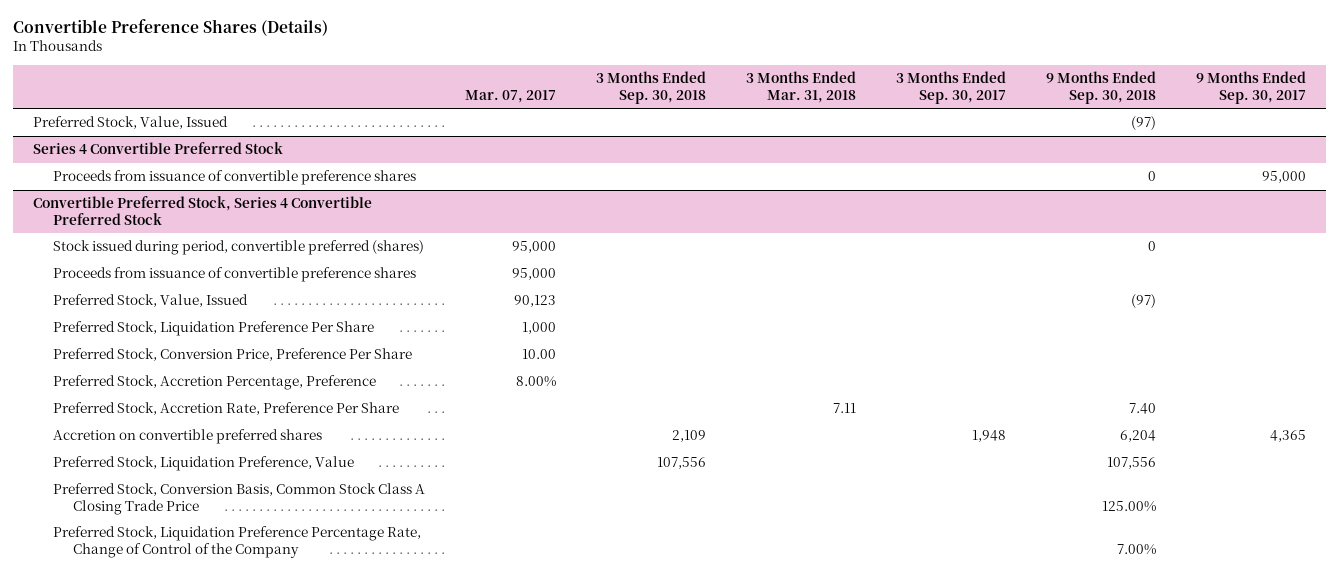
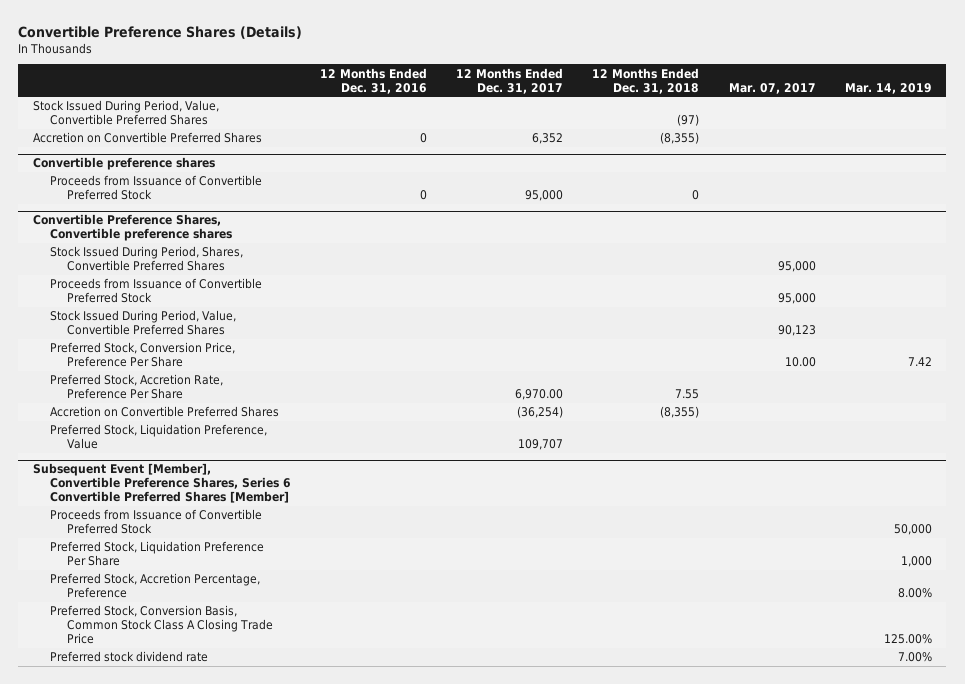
- | Mar. 07, 2017 | 3 Months Ended Sep. 30, 2018 | 3 Months Ended Mar. 31, 2018 | 3 Months Ended Sep. 30, 2017 | 9 Months Ended Sep. 30, 2018 | 9 Months Ended Sep. 30, 2017
+ | 12 Months Ended Dec. 31, 2016 | 12 Months Ended Dec. 31, 2017 | 12 Months Ended Dec. 31, 2018 | Mar. 07, 2017 | Mar. 14, 2019
- Preferred Stock, Value, Issued | | | | | (97) |
- Series 4 Convertible Preferred Stock
- Proceeds from issuance of convertible preference shares | | | | | 0 | 95,000
- Convertible Preferred Stock, Series 4 Convertible Preferred Stock
- Stock issued during period, convertible preferred (shares) | 95,000 | | | | 0 |
- Proceeds from issuance of convertible preference shares | 95,000 | | | | |
- Preferred Stock, Value, Issued | 90,123 | | | | (97) |
- Preferred Stock, Liquidation Preference Per Share | 1,000 | | | | |
+ Stock Issued During Period, Value, Convertible Preferred Shares | | | (97) | |
+ Accretion on Convertible Preferred Shares | 0 | 6,352 | (8,355) | |
+ Convertible preference shares
+ Proceeds from Issuance of Convertible Preferred Stock | 0 | 95,000 | 0 | |
+ Convertible Preference Shares, Convertible preference shares
+ Stock Issued During Period, Shares, Convertible Preferred Shares | | | | 95,000 |
+ Proceeds from Issuance of Convertible Preferred Stock | | | | 95,000 |
+ Stock Issued During Period, Value, Convertible Preferred Shares | | | | 90,123 |
- Preferred Stock, Accretion Percentage, Preference | 8.00% | | | | |
- Accretion on convertible preferred shares | | 2,109 | | 1,948 | 6,204 | 4,365
+ Accretion on Convertible Preferred Shares | | (36,254) | (8,355) | |
- Preferred Stock, Conversion Basis, Common Stock Class A Closing Trade Price | | | | | 125.00% |
- Preferred Stock, Liquidation Preference Percentage Rate, Change of Control of the Company | | | | | 7.00% |
+ Subsequent Event [Member], Convertible Preference Shares, Series 6 Convertible Preferred Shares [Member]
+ Proceeds from Issuance of Convertible Preferred Stock | | | | | 50,000
+ Preferred Stock, Liquidation Preference Per Share | | | | | 1,000
+ Preferred Stock, Accretion Percentage, Preference | | | | | 8.00%
+ Preferred Stock, Conversion Basis, Common Stock Class A Closing Trade Price | | | | | 125.00%
+ Preferred stock dividend rate | | | | | 7.00%

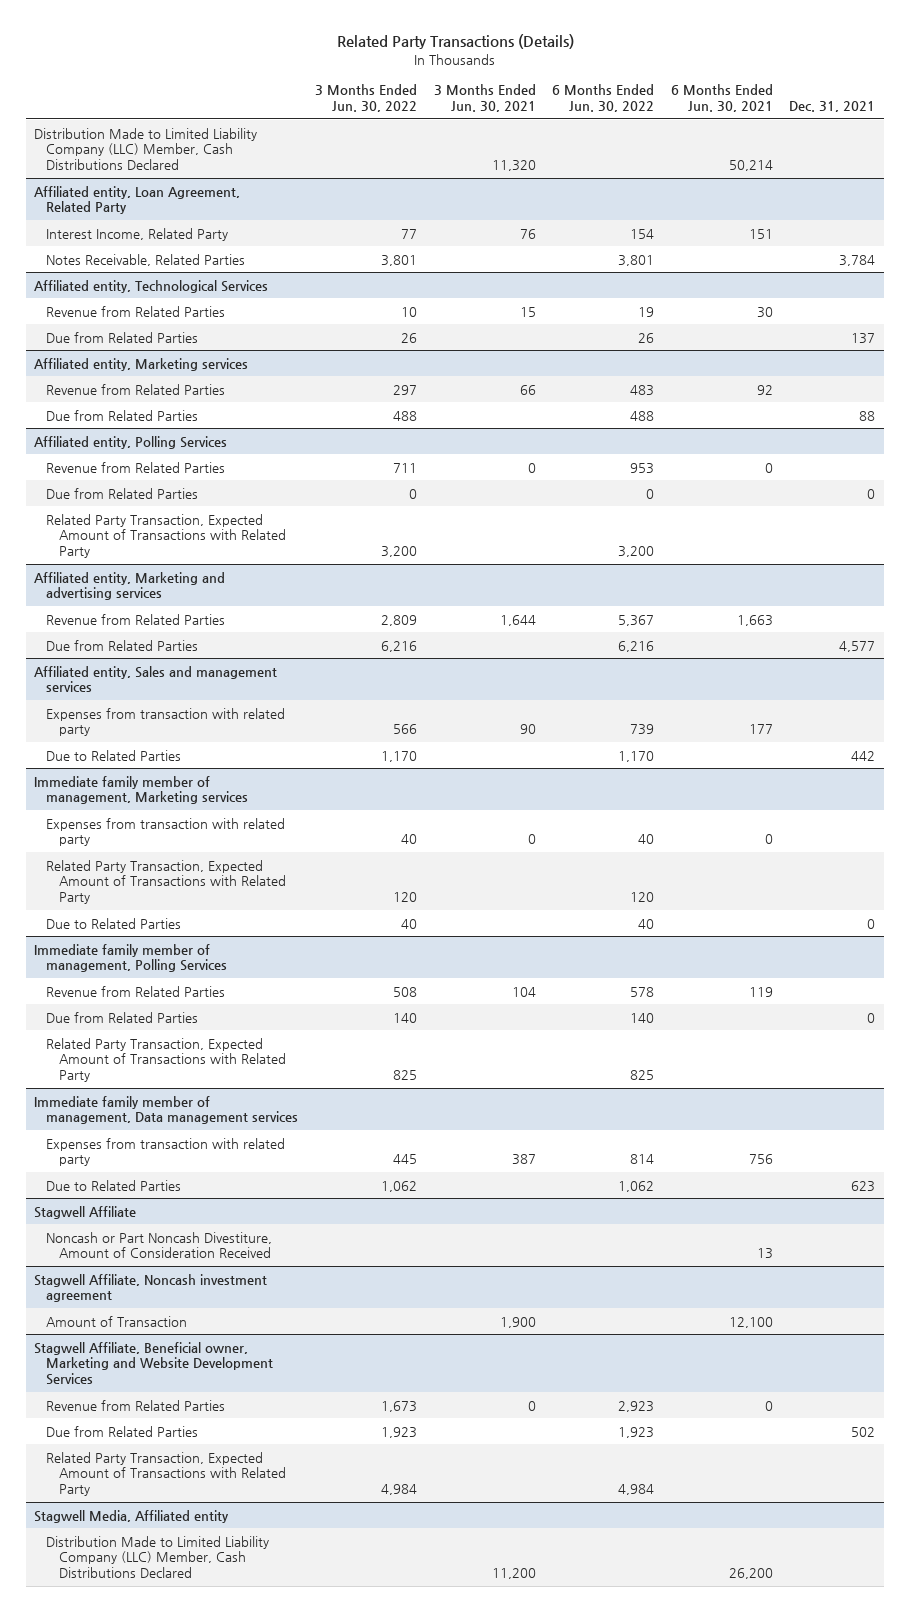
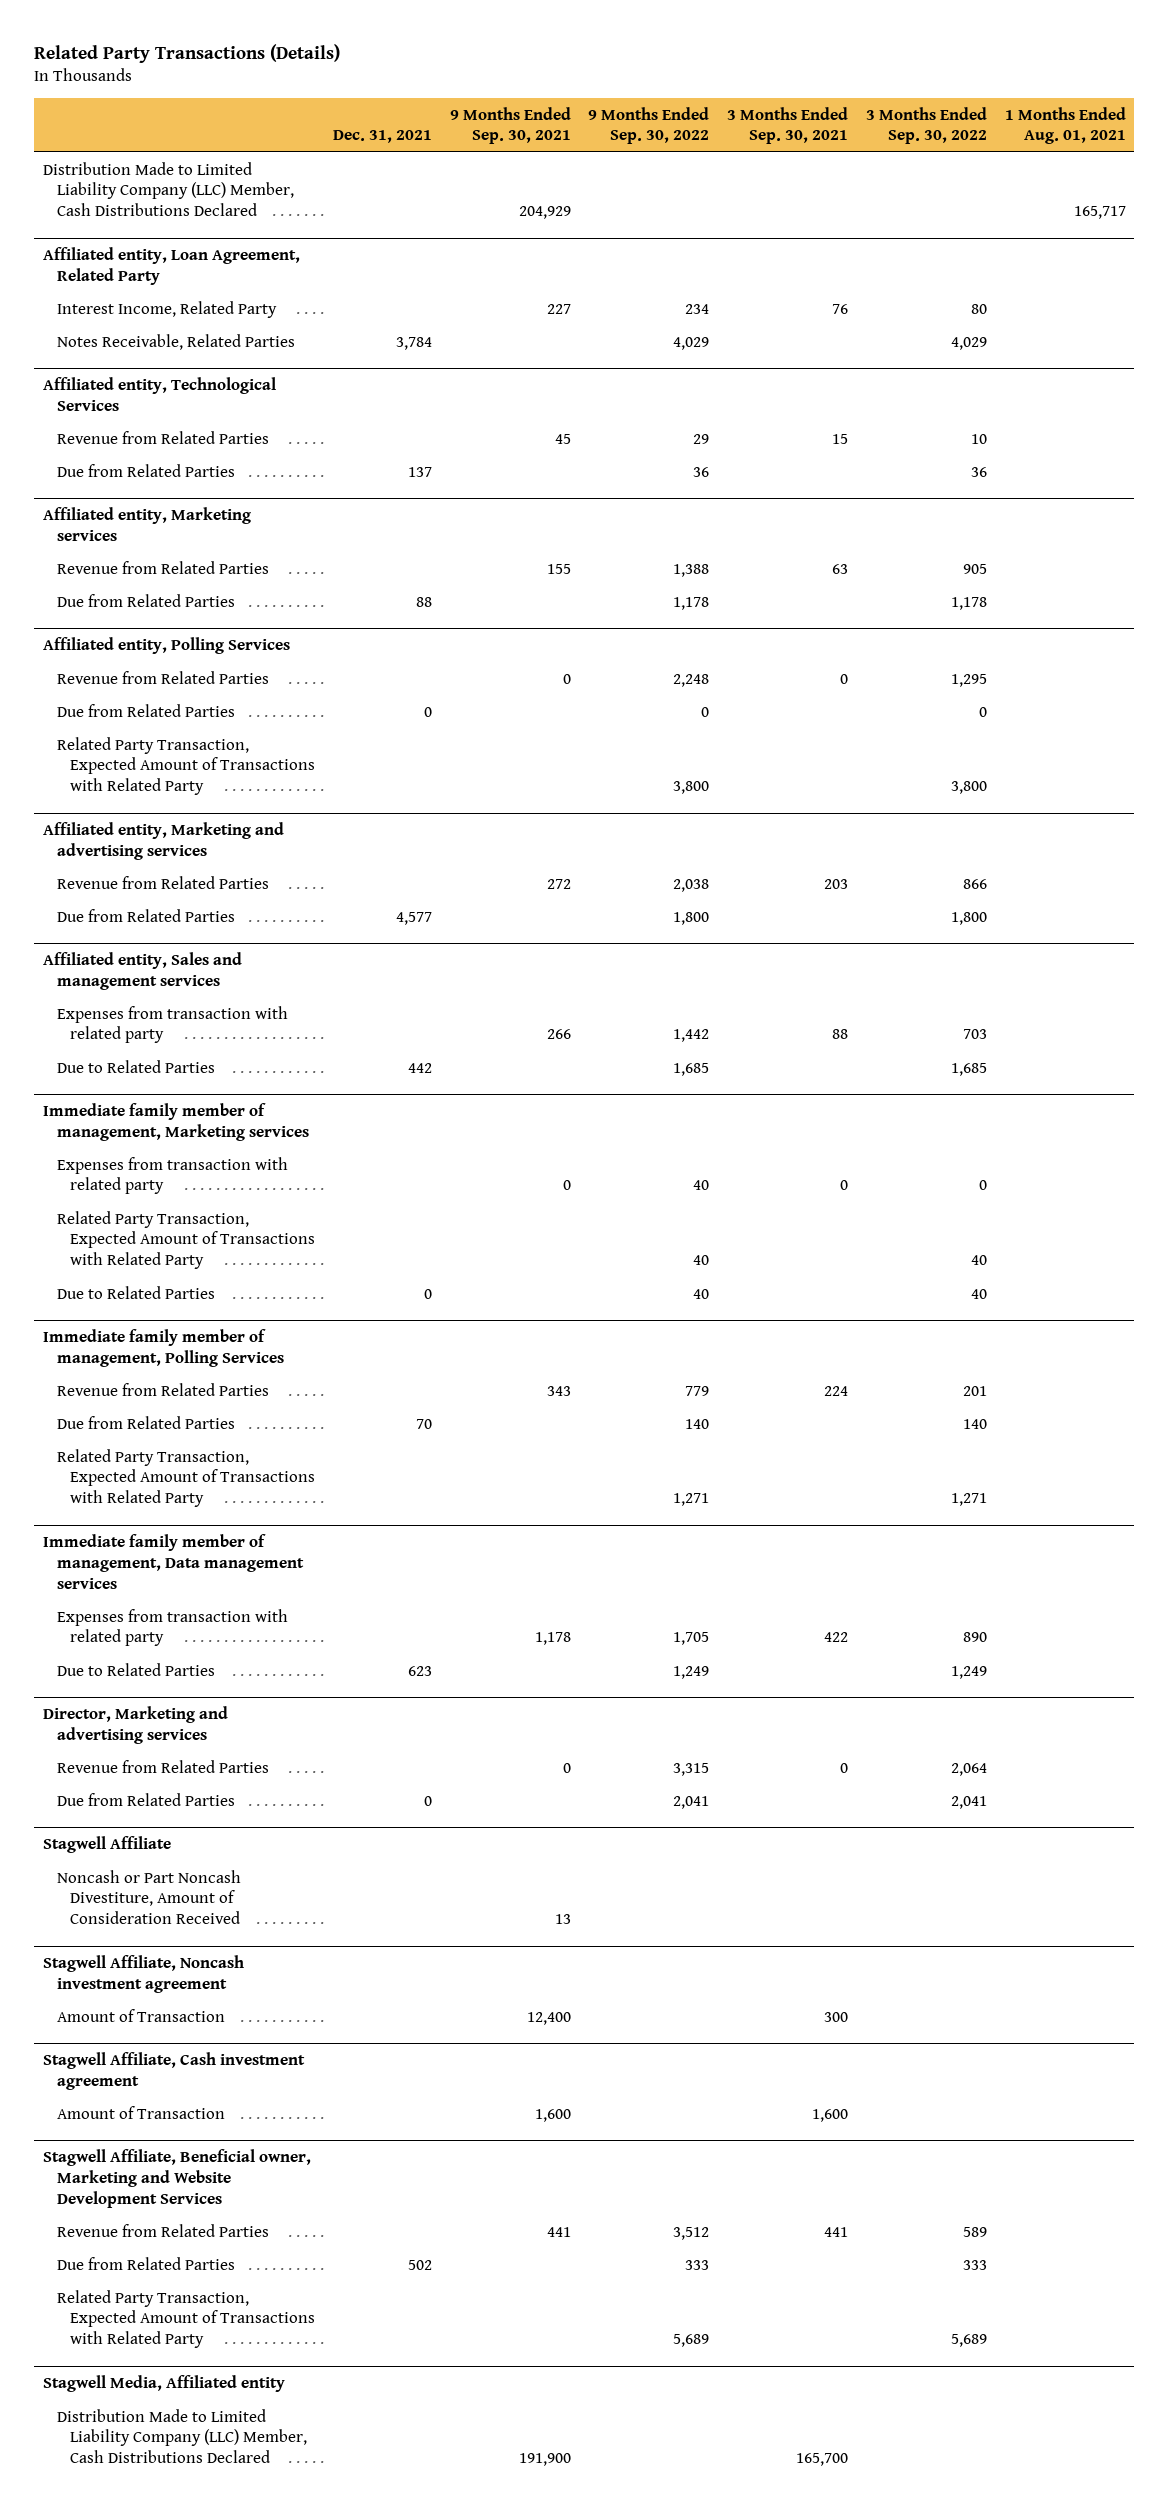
- | 3 Months Ended Jun. 30, 2022 | 3 Months Ended Jun. 30, 2021 | 6 Months Ended Jun. 30, 2022 | 6 Months Ended Jun. 30, 2021 | Dec. 31, 2021
+ | Dec. 31, 2021 | 9 Months Ended Sep. 30, 2021 | 9 Months Ended Sep. 30, 2022 | 3 Months Ended Sep. 30, 2021 | 3 Months Ended Sep. 30, 2022 | 1 Months Ended Aug. 01, 2021
@ Immediate family member of management, Polling Services
- Due from Related Parties | 140 | | 140 | | 0
+ Due from Related Parties | 70 | | 140 | | 140 |
+ Director, Marketing and advertising services
+ Revenue from Related Parties | | 0 | 3,315 | 0 | 2,064 |
+ Due from Related Parties | 0 | | 2,041 | | 2,041 |
+ Stagwell Affiliate, Cash investment agreement
+ Amount of Transaction | | 1,600 | | 1,600 | |

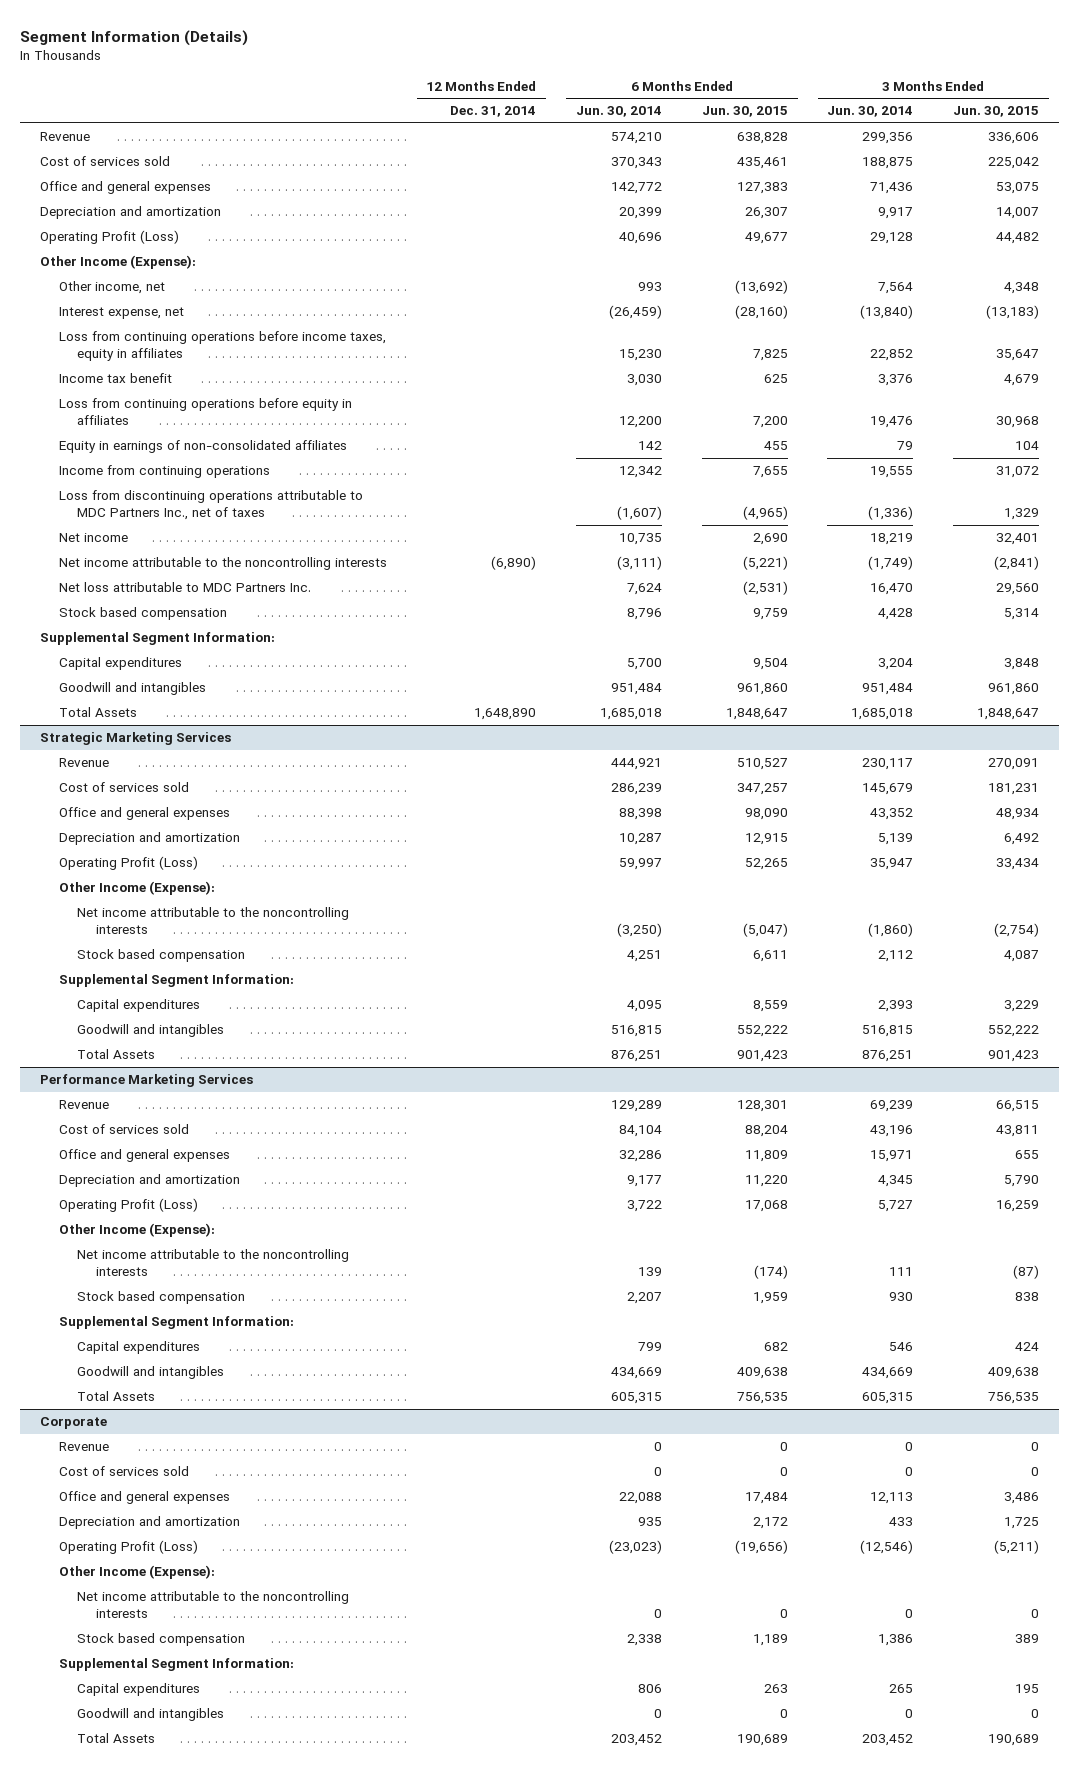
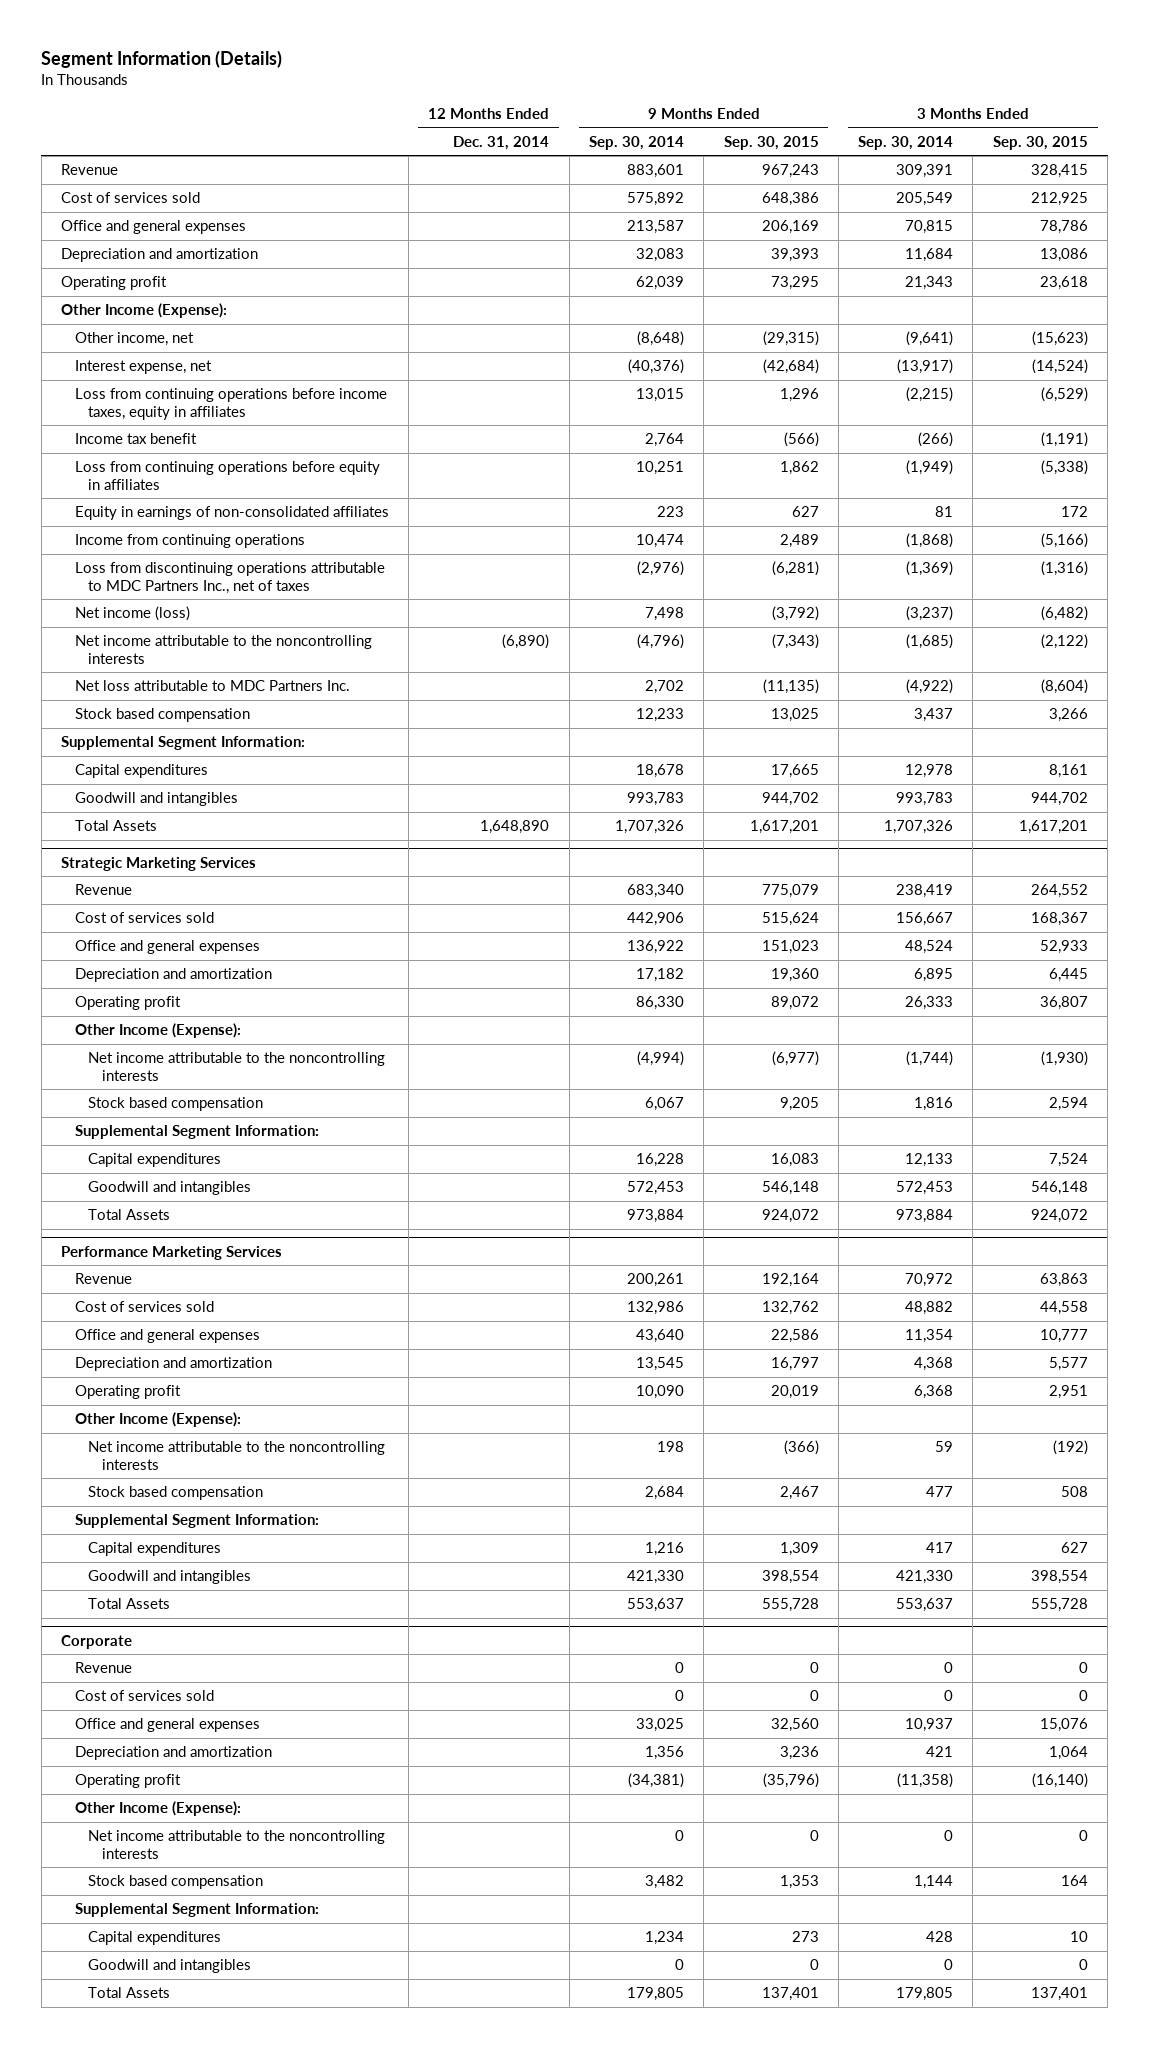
- | 12 Months Ended Dec. 31, 2014 | 6 Months Ended Jun. 30, 2014 | 6 Months Ended Jun. 30, 2015 | 3 Months Ended Jun. 30, 2014 | 3 Months Ended Jun. 30, 2015
+ | 12 Months Ended Dec. 31, 2014 | 9 Months Ended Sep. 30, 2014 | 9 Months Ended Sep. 30, 2015 | 3 Months Ended Sep. 30, 2014 | 3 Months Ended Sep. 30, 2015
- Operating Profit (Loss) | | 40,696 | 49,677 | 29,128 | 44,482
+ Operating profit | | 62,039 | 73,295 | 21,343 | 23,618
- Net income | | 10,735 | 2,690 | 18,219 | 32,401
+ Net income (loss) | | 7,498 | (3,792) | (3,237) | (6,482)
@ Strategic Marketing Services
- Operating Profit (Loss) | | 59,997 | 52,265 | 35,947 | 33,434
+ Operating profit | | 86,330 | 89,072 | 26,333 | 36,807
@ Performance Marketing Services
- Operating Profit (Loss) | | 3,722 | 17,068 | 5,727 | 16,259
+ Operating profit | | 10,090 | 20,019 | 6,368 | 2,951
@ Corporate
- Operating Profit (Loss) | | (23,023) | (19,656) | (12,546) | (5,211)
+ Operating profit | | (34,381) | (35,796) | (11,358) | (16,140)

